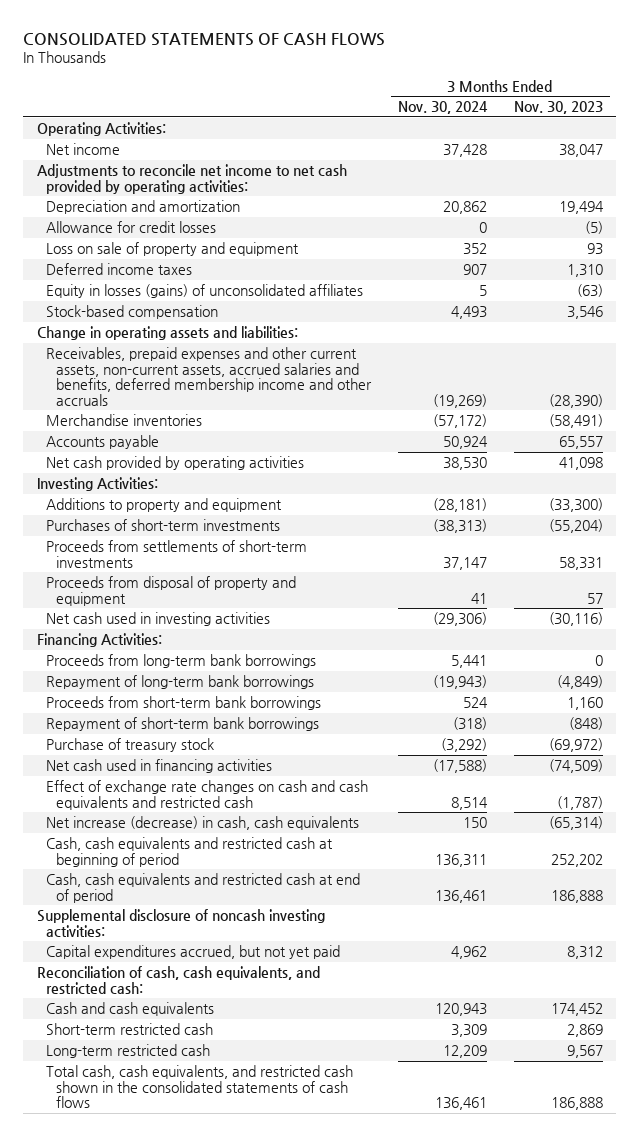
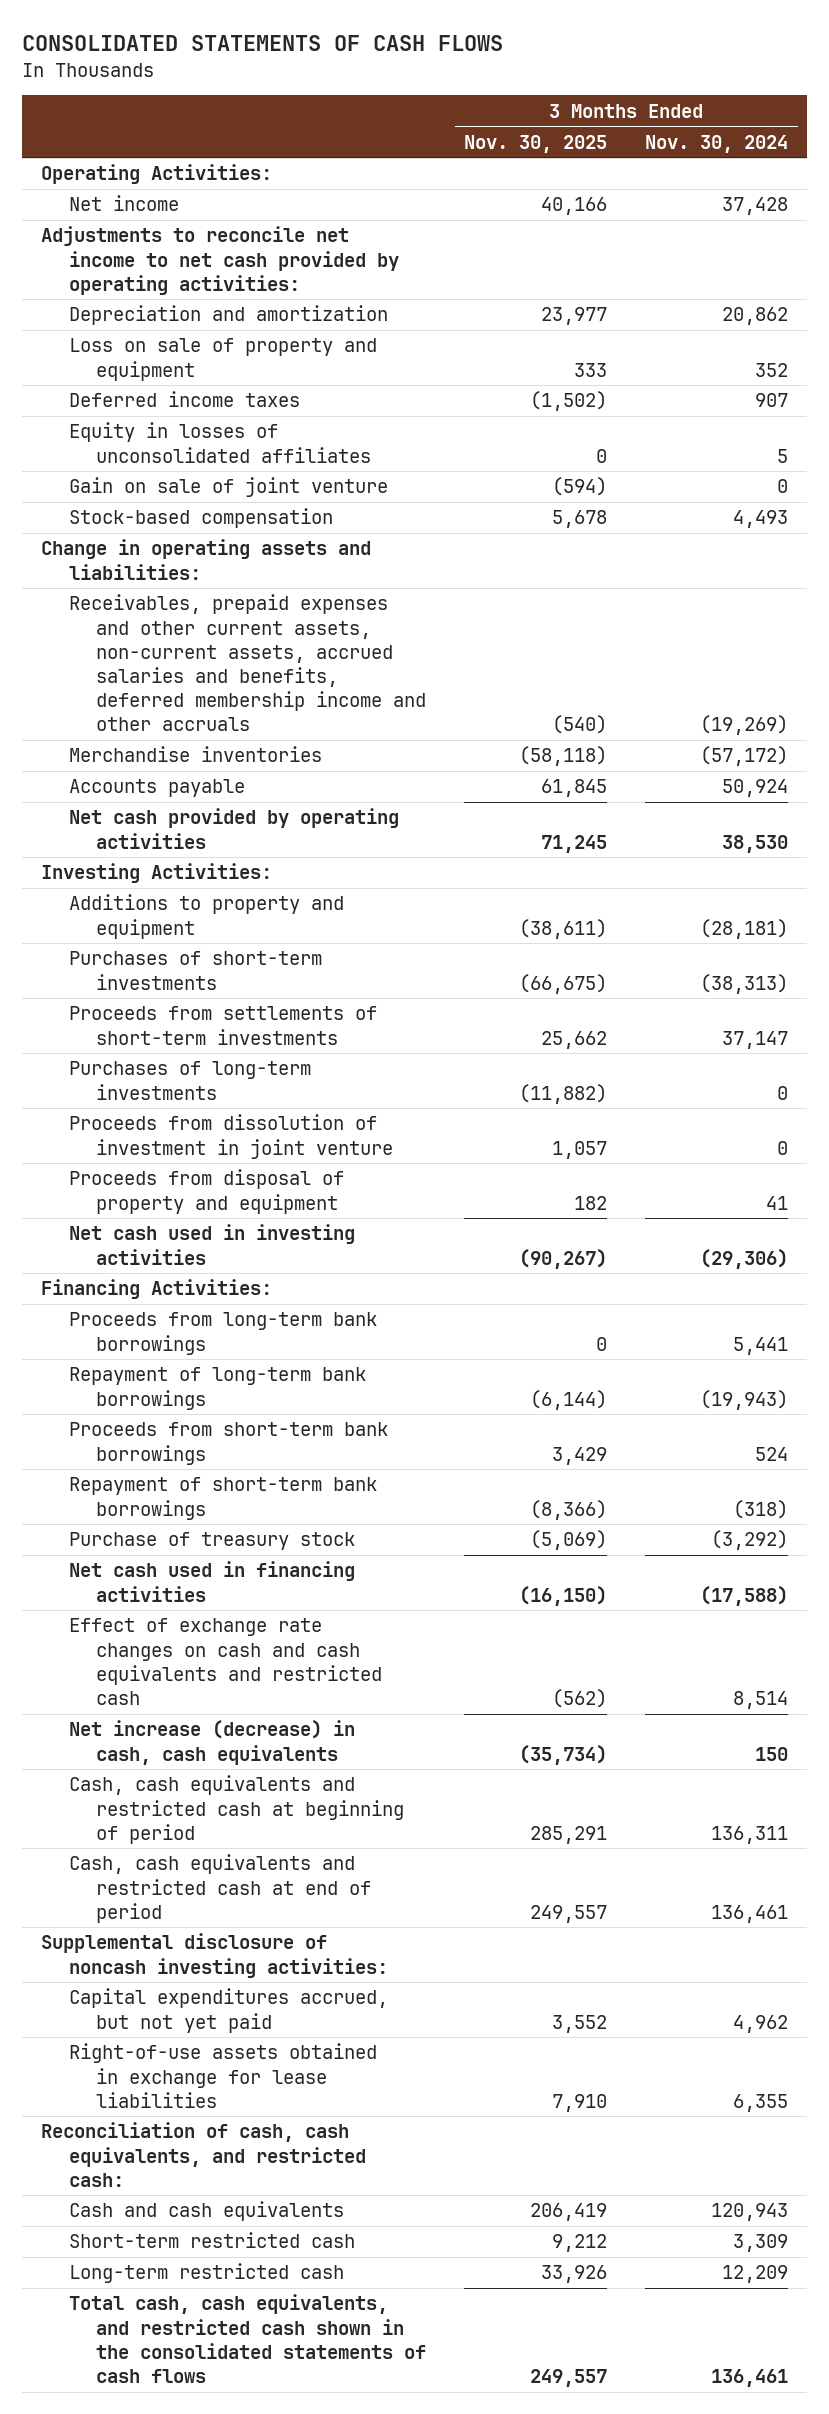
- | 3 Months Ended Nov. 30, 2024 | 3 Months Ended Nov. 30, 2023
+ | 3 Months Ended Nov. 30, 2025 | 3 Months Ended Nov. 30, 2024
- Allowance for credit losses | 0 | (5)
- Equity in losses (gains) of unconsolidated affiliates | 5 | (63)
+ Equity in losses of unconsolidated affiliates | 0 | 5
+ Gain on sale of joint venture | (594) | 0
+ Purchases of long-term investments | (11,882) | 0
+ Proceeds from dissolution of investment in joint venture | 1,057 | 0
+ Right-of-use assets obtained in exchange for lease liabilities | 7,910 | 6,355

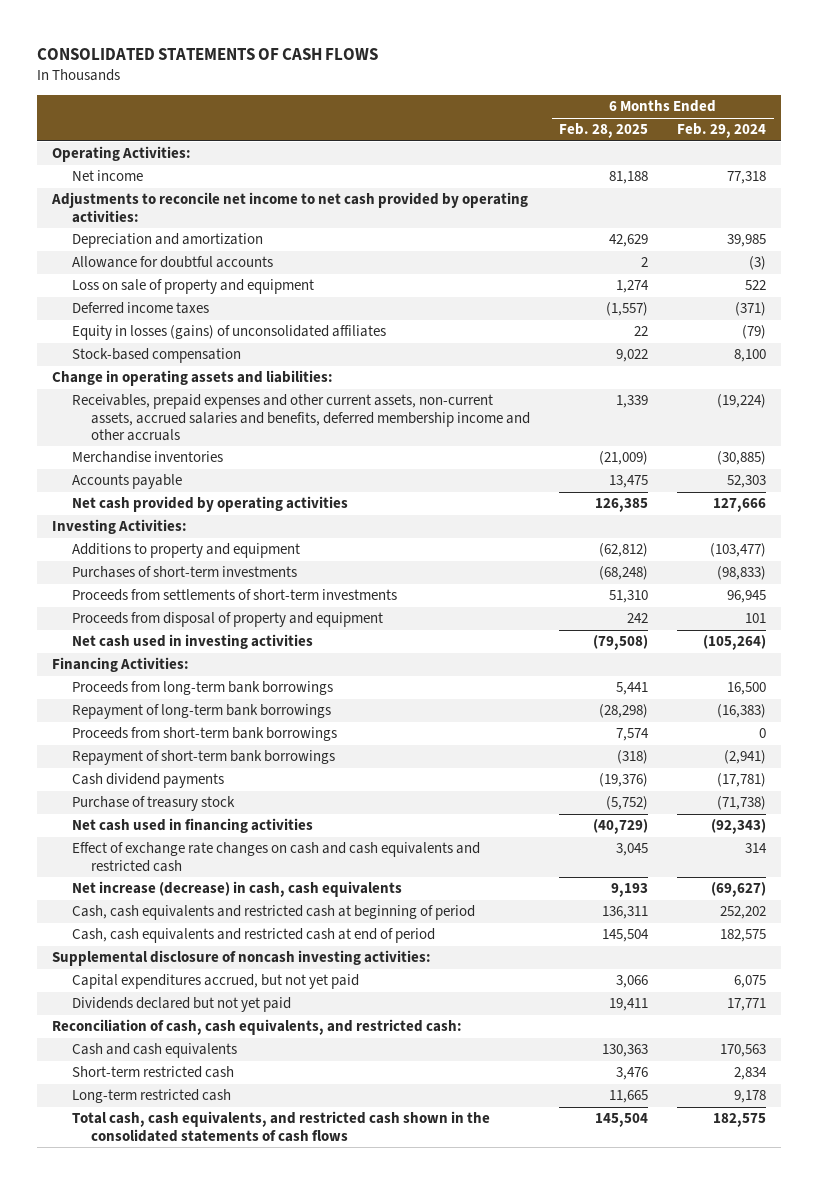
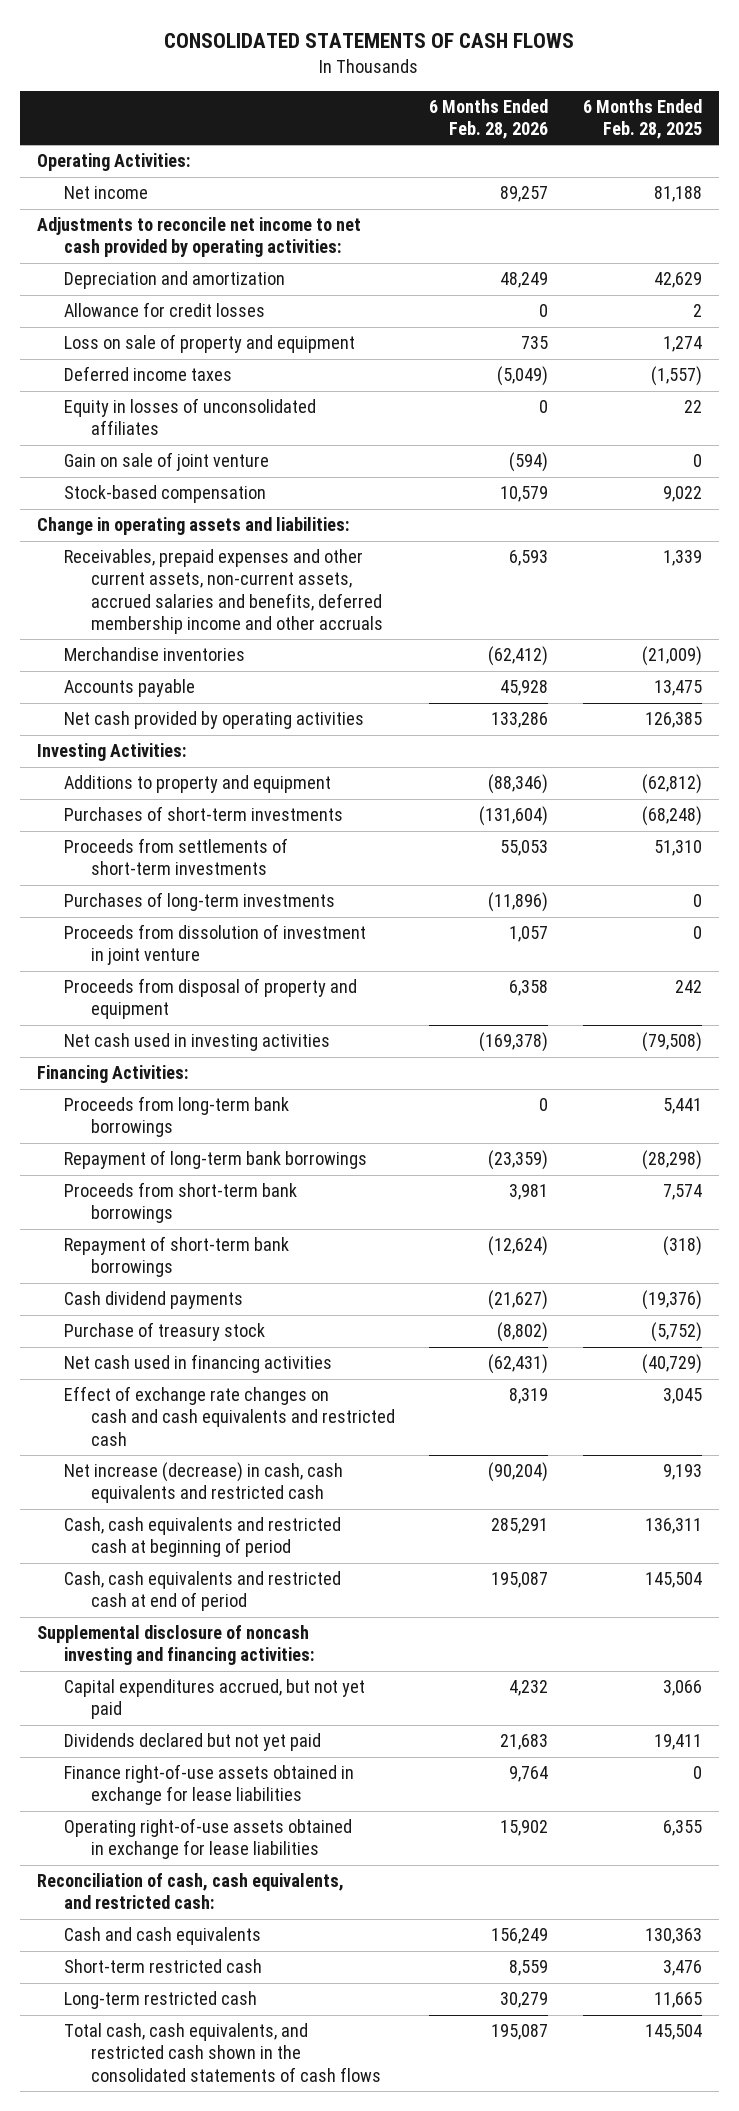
- | 6 Months Ended Feb. 28, 2025 | 6 Months Ended Feb. 29, 2024
+ | 6 Months Ended Feb. 28, 2026 | 6 Months Ended Feb. 28, 2025
- Allowance for doubtful accounts | 2 | (3)
+ Allowance for credit losses | 0 | 2
- Equity in losses (gains) of unconsolidated affiliates | 22 | (79)
+ Equity in losses of unconsolidated affiliates | 0 | 22
+ Gain on sale of joint venture | (594) | 0
+ Purchases of long-term investments | (11,896) | 0
+ Proceeds from dissolution of investment in joint venture | 1,057 | 0
- Net increase (decrease) in cash, cash equivalents | 9,193 | (69,627)
+ Net increase (decrease) in cash, cash equivalents and restricted cash | (90,204) | 9,193
- Supplemental disclosure of noncash investing activities:
+ Supplemental disclosure of noncash investing and financing activities:
+ Finance right-of-use assets obtained in exchange for lease liabilities | 9,764 | 0
+ Operating right-of-use assets obtained in exchange for lease liabilities | 15,902 | 6,355

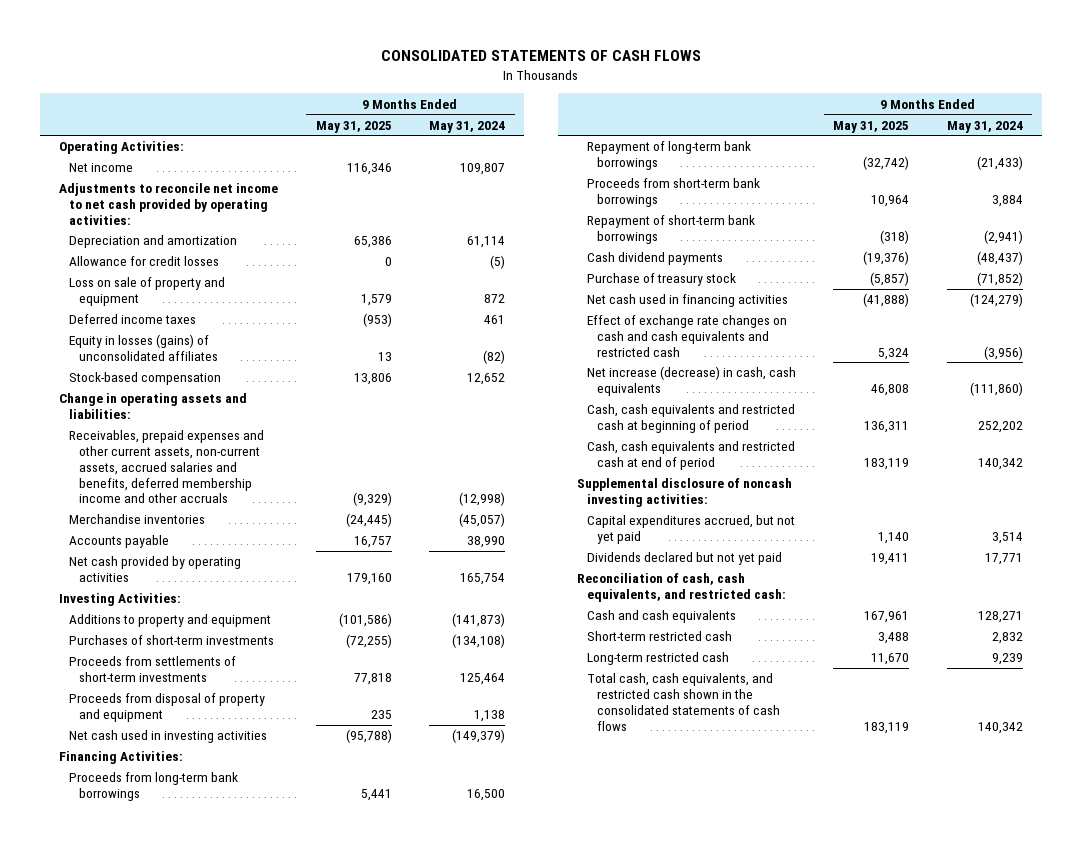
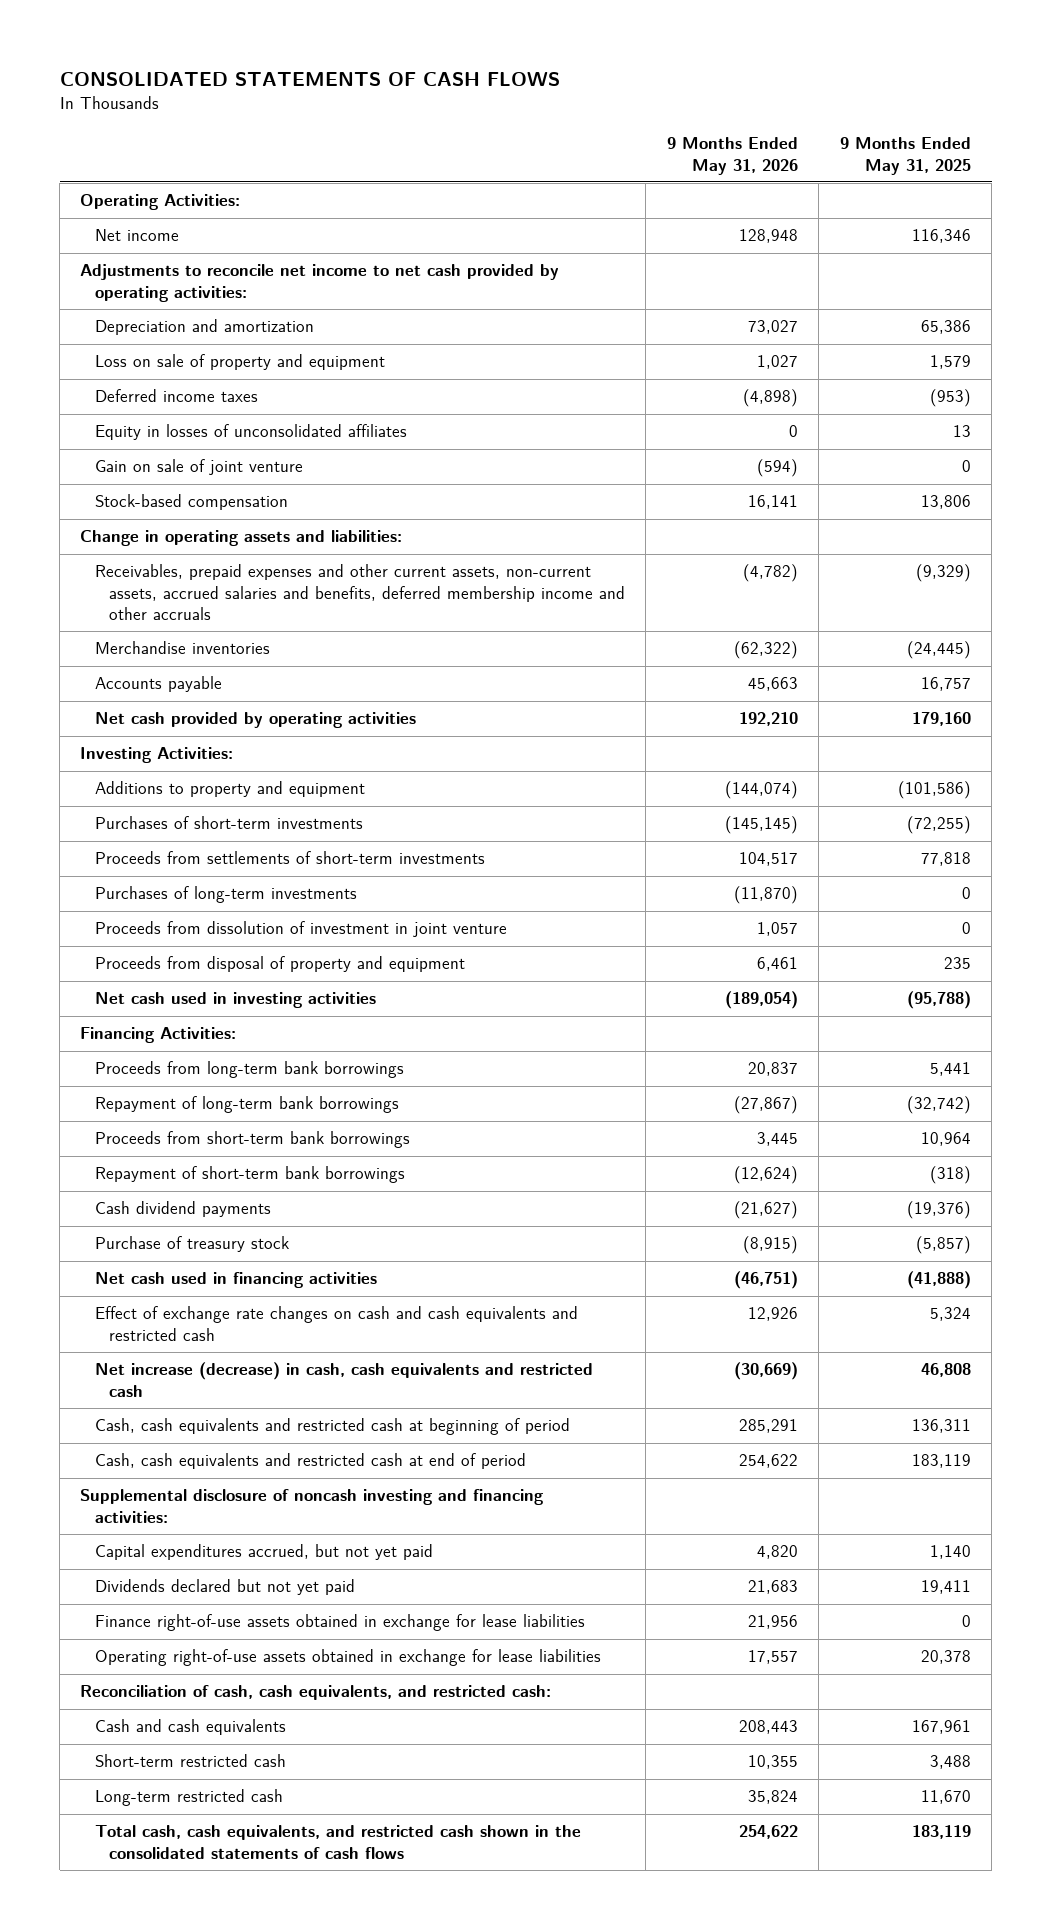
- | 9 Months Ended May 31, 2025 | 9 Months Ended May 31, 2024
+ | 9 Months Ended May 31, 2026 | 9 Months Ended May 31, 2025
- Allowance for credit losses | 0 | (5)
- Equity in losses (gains) of unconsolidated affiliates | 13 | (82)
+ Equity in losses of unconsolidated affiliates | 0 | 13
+ Gain on sale of joint venture | (594) | 0
+ Purchases of long-term investments | (11,870) | 0
+ Proceeds from dissolution of investment in joint venture | 1,057 | 0
- Net increase (decrease) in cash, cash equivalents | 46,808 | (111,860)
+ Net increase (decrease) in cash, cash equivalents and restricted cash | (30,669) | 46,808
- Supplemental disclosure of noncash investing activities:
+ Supplemental disclosure of noncash investing and financing activities:
+ Finance right-of-use assets obtained in exchange for lease liabilities | 21,956 | 0
+ Operating right-of-use assets obtained in exchange for lease liabilities | 17,557 | 20,378

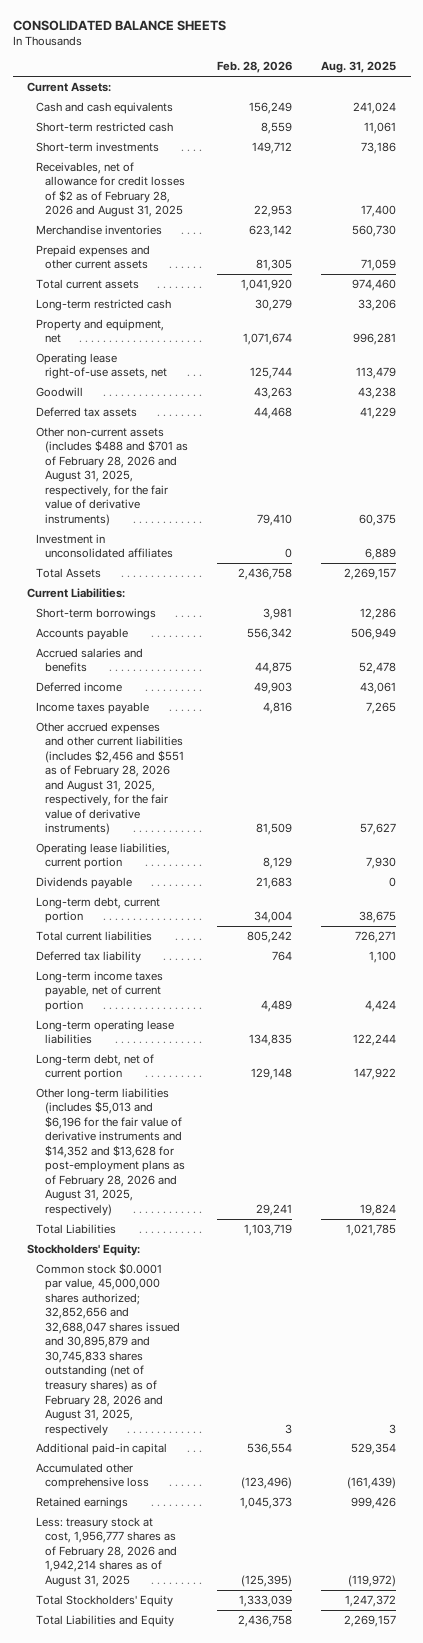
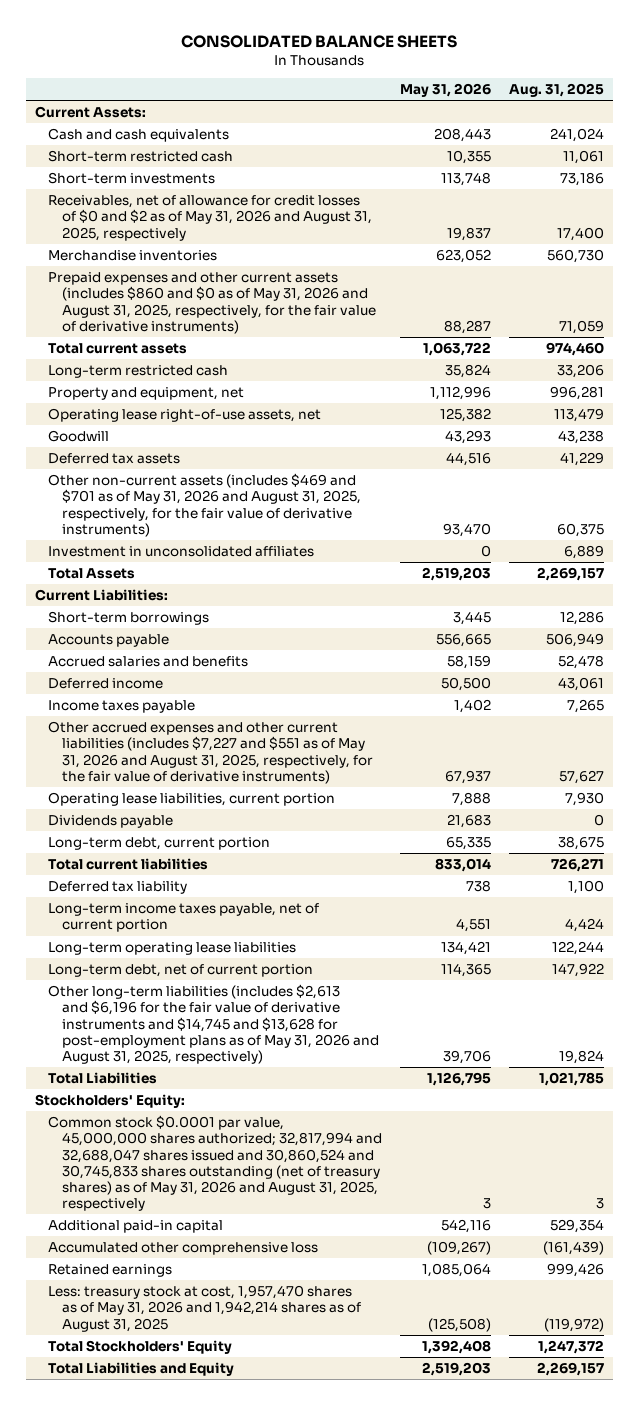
- | Feb. 28, 2026 | Aug. 31, 2025
+ | May 31, 2026 | Aug. 31, 2025
- Receivables, net of allowance for credit losses of $2 as of February 28, 2026 and August 31, 2025 | 22,953 | 17,400
+ Receivables, net of allowance for credit losses of $0 and $2 as of May 31, 2026 and August 31, 2025, respectively | 19,837 | 17,400
- Prepaid expenses and other current assets | 81,305 | 71,059
+ Prepaid expenses and other current assets (includes $860 and $0 as of May 31, 2026 and August 31, 2025, respectively, for the fair value of derivative instruments) | 88,287 | 71,059
- Other non-current assets (includes $488 and $701 as of February 28, 2026 and August 31, 2025, respectively, for the fair value of derivative instruments) | 79,410 | 60,375
+ Other non-current assets (includes $469 and $701 as of May 31, 2026 and August 31, 2025, respectively, for the fair value of derivative instruments) | 93,470 | 60,375
- Other accrued expenses and other current liabilities (includes $2,456 and $551 as of February 28, 2026 and August 31, 2025, respectively, for the fair value of derivative instruments) | 81,509 | 57,627
+ Other accrued expenses and other current liabilities (includes $7,227 and $551 as of May 31, 2026 and August 31, 2025, respectively, for the fair value of derivative instruments) | 67,937 | 57,627
- Other long-term liabilities (includes $5,013 and $6,196 for the fair value of derivative instruments and $14,352 and $13,628 for post-employment plans as of February 28, 2026 and August 31, 2025, respectively) | 29,241 | 19,824
+ Other long-term liabilities (includes $2,613 and $6,196 for the fair value of derivative instruments and $14,745 and $13,628 for post-employment plans as of May 31, 2026 and August 31, 2025, respectively) | 39,706 | 19,824
- Common stock $0.0001 par value, 45,000,000 shares authorized; 32,852,656 and 32,688,047 shares issued and 30,895,879 and 30,745,833 shares outstanding (net of treasury shares) as of February 28, 2026 and August 31, 2025, respectively | 3 | 3
+ Common stock $0.0001 par value, 45,000,000 shares authorized; 32,817,994 and 32,688,047 shares issued and 30,860,524 and 30,745,833 shares outstanding (net of treasury shares) as of May 31, 2026 and August 31, 2025, respectively | 3 | 3
- Less: treasury stock at cost, 1,956,777 shares as of February 28, 2026 and 1,942,214 shares as of August 31, 2025 | (125,395) | (119,972)
+ Less: treasury stock at cost, 1,957,470 shares as of May 31, 2026 and 1,942,214 shares as of August 31, 2025 | (125,508) | (119,972)

